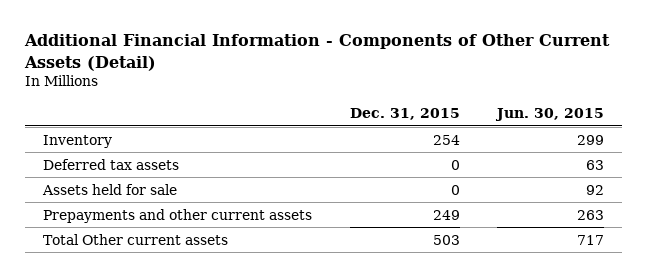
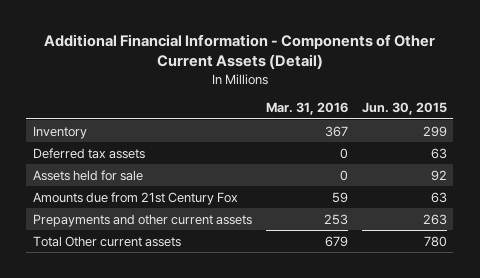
- | Dec. 31, 2015 | Jun. 30, 2015
+ | Mar. 31, 2016 | Jun. 30, 2015
+ Amounts due from 21st Century Fox | 59 | 63
- Total Other current assets | 503 | 717
+ Total Other current assets | 679 | 780

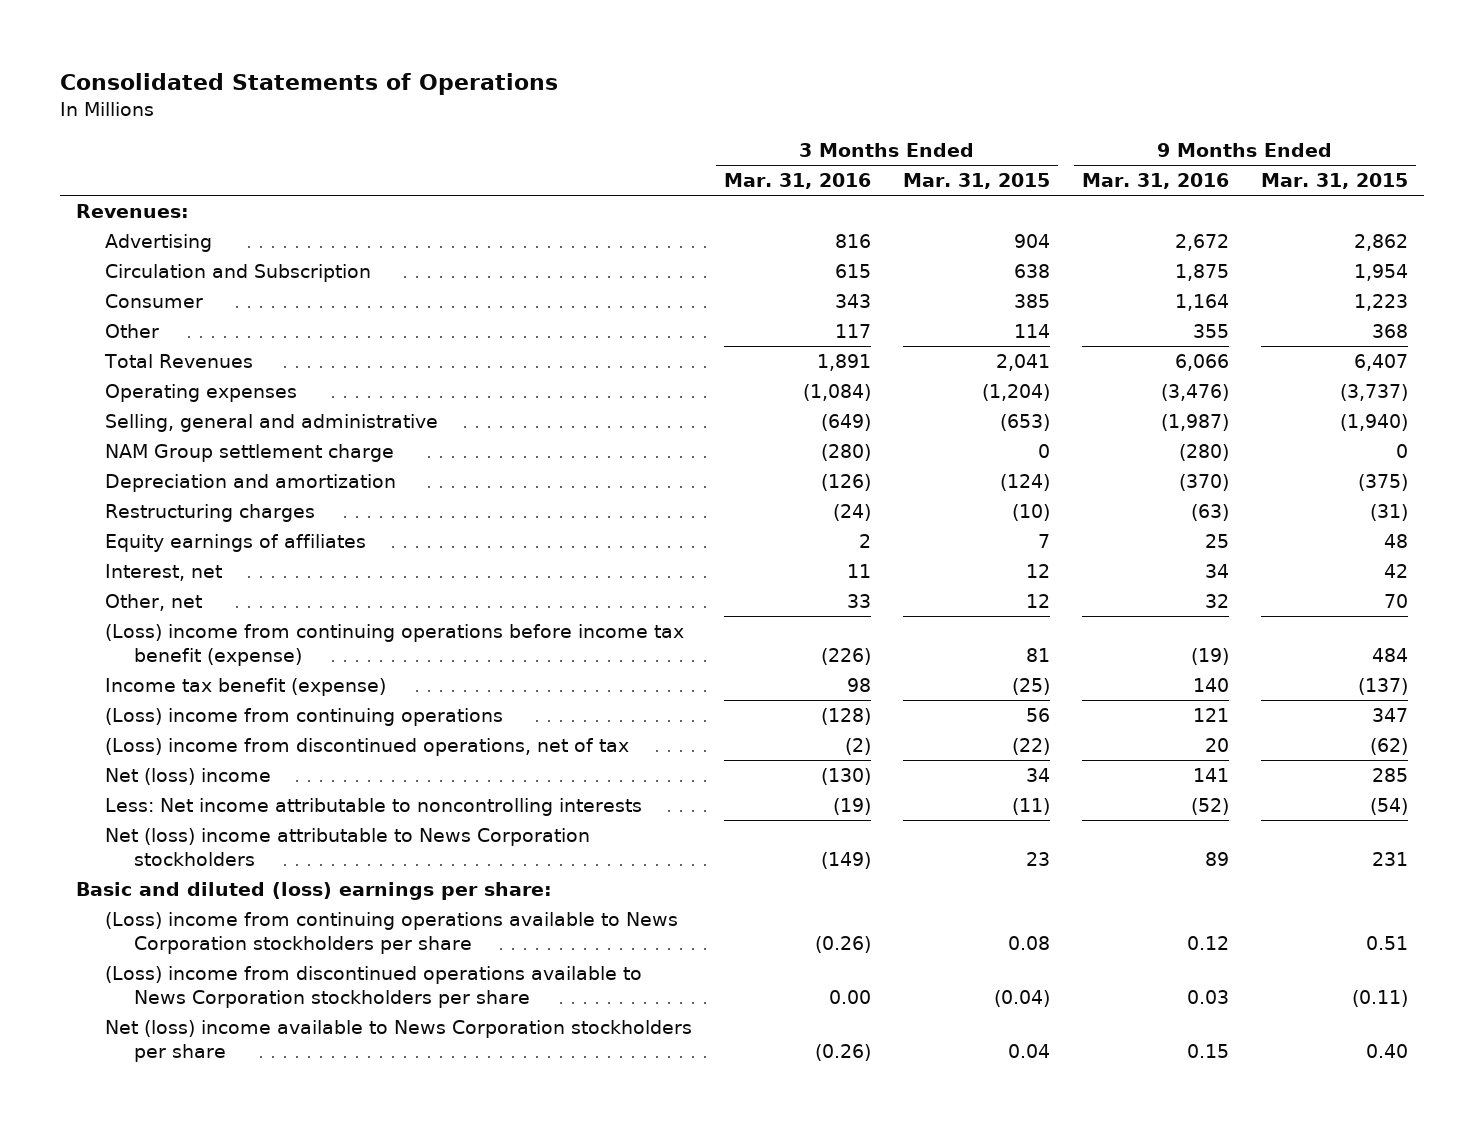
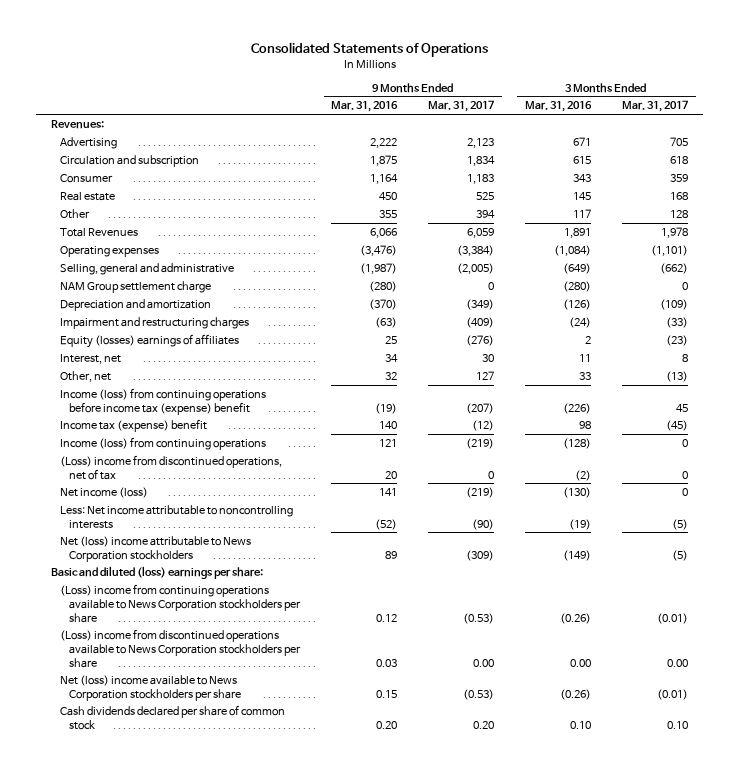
- | 3 Months Ended Mar. 31, 2016 | 3 Months Ended Mar. 31, 2015 | 9 Months Ended Mar. 31, 2016 | 9 Months Ended Mar. 31, 2015
+ | 9 Months Ended Mar. 31, 2016 | 9 Months Ended Mar. 31, 2017 | 3 Months Ended Mar. 31, 2016 | 3 Months Ended Mar. 31, 2017
- Advertising | 816 | 904 | 2,672 | 2,862
- Circulation and Subscription | 615 | 638 | 1,875 | 1,954
+ Advertising | 2,222 | 2,123 | 671 | 705
+ Circulation and subscription | 1,875 | 1,834 | 615 | 618
+ Real estate | 450 | 525 | 145 | 168
- Restructuring charges | (24) | (10) | (63) | (31)
- Equity earnings of affiliates | 2 | 7 | 25 | 48
+ Impairment and restructuring charges | (63) | (409) | (24) | (33)
+ Equity (losses) earnings of affiliates | 25 | (276) | 2 | (23)
- (Loss) income from continuing operations before income tax benefit (expense) | (226) | 81 | (19) | 484
- Income tax benefit (expense) | 98 | (25) | 140 | (137)
- (Loss) income from continuing operations | (128) | 56 | 121 | 347
+ Income (loss) from continuing operations before income tax (expense) benefit | (19) | (207) | (226) | 45
+ Income tax (expense) benefit | 140 | (12) | 98 | (45)
+ Income (loss) from continuing operations | 121 | (219) | (128) | 0
- Net (loss) income | (130) | 34 | 141 | 285
+ Net income (loss) | 141 | (219) | (130) | 0
+ Cash dividends declared per share of common stock | 0.20 | 0.20 | 0.10 | 0.10

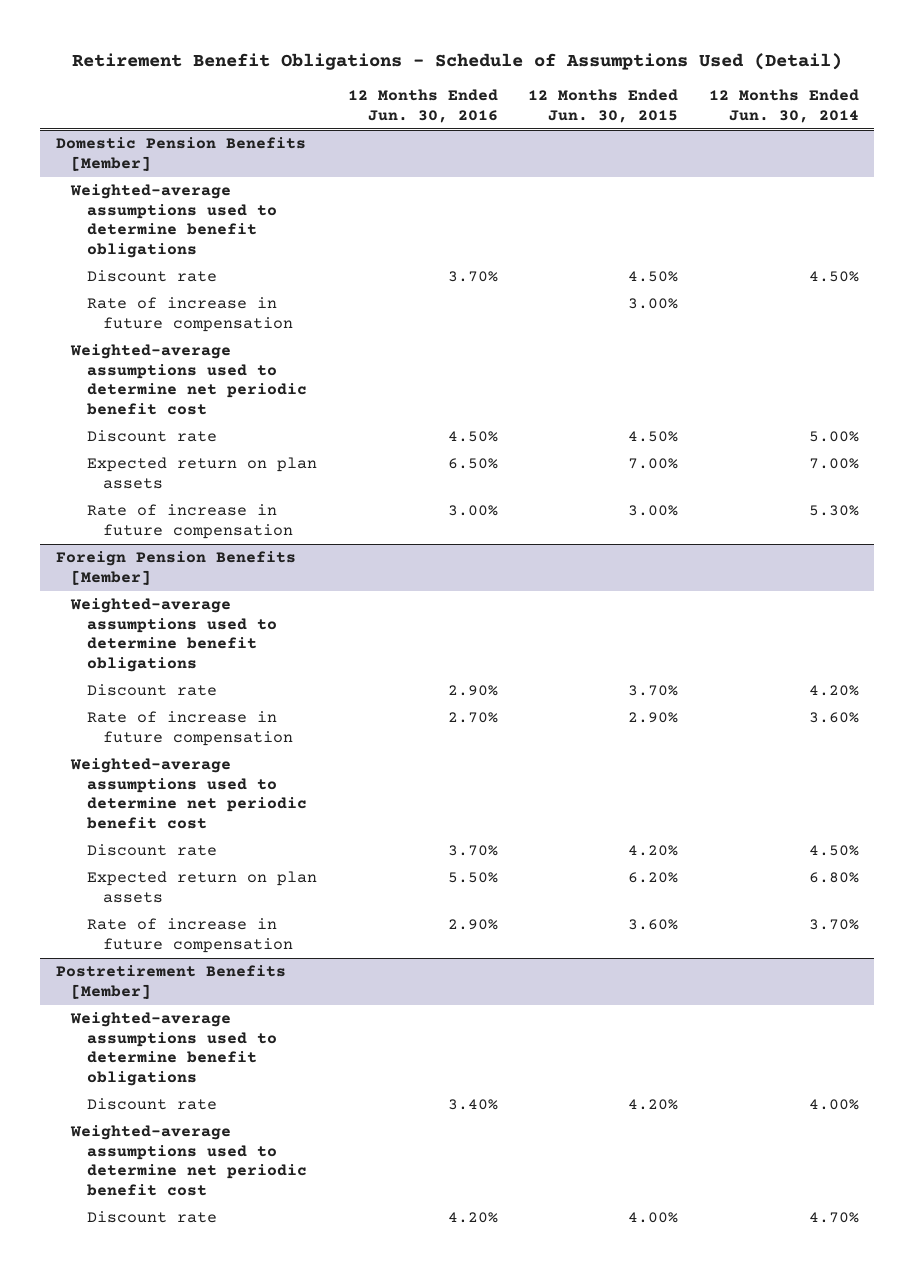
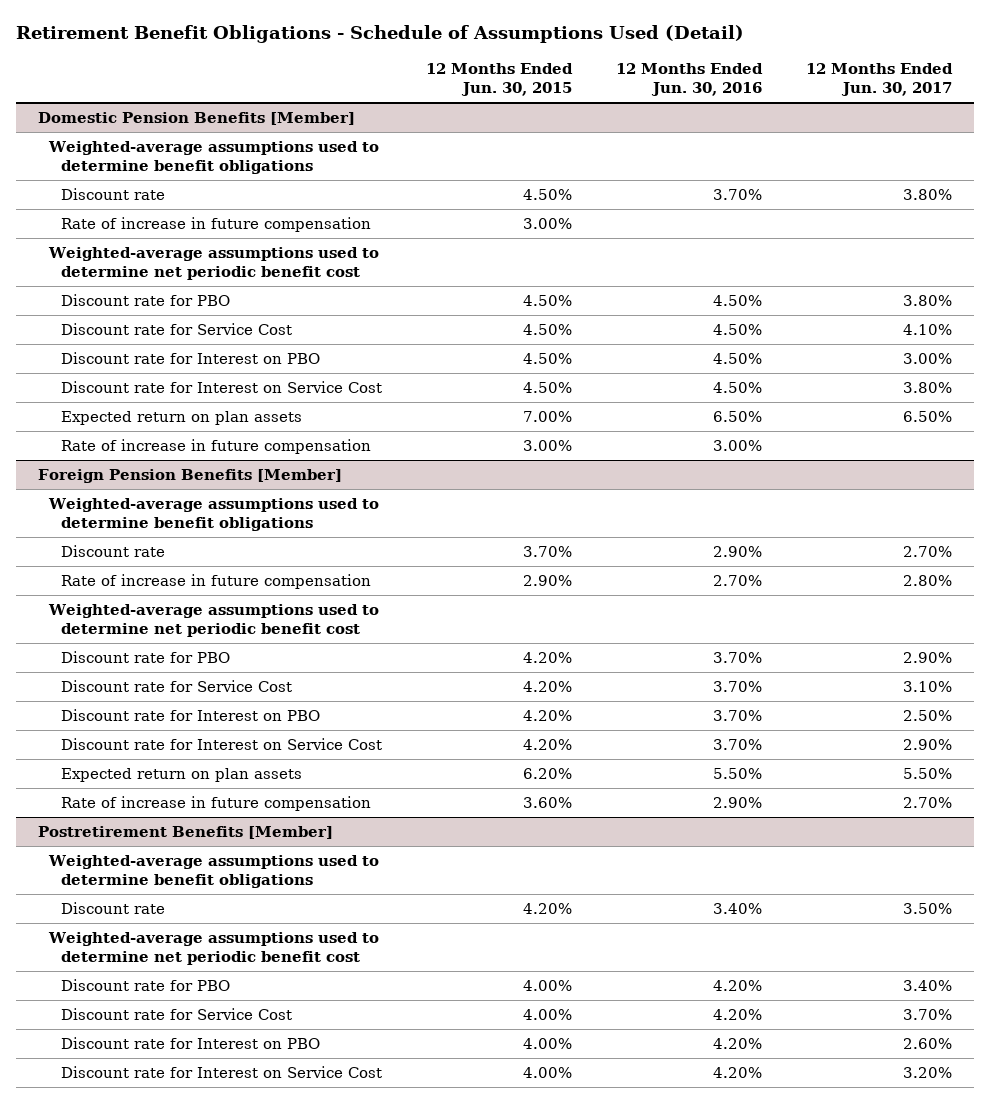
- | 12 Months Ended Jun. 30, 2016 | 12 Months Ended Jun. 30, 2015 | 12 Months Ended Jun. 30, 2014
+ | 12 Months Ended Jun. 30, 2015 | 12 Months Ended Jun. 30, 2016 | 12 Months Ended Jun. 30, 2017
@ Domestic Pension Benefits [Member]
- Discount rate | 4.50% | 4.50% | 5.00%
+ Discount rate for PBO | 4.50% | 4.50% | 3.80%
+ Discount rate for Service Cost | 4.50% | 4.50% | 4.10%
+ Discount rate for Interest on PBO | 4.50% | 4.50% | 3.00%
+ Discount rate for Interest on Service Cost | 4.50% | 4.50% | 3.80%
@ Foreign Pension Benefits [Member]
- Discount rate | 3.70% | 4.20% | 4.50%
+ Discount rate for PBO | 4.20% | 3.70% | 2.90%
+ Discount rate for Service Cost | 4.20% | 3.70% | 3.10%
+ Discount rate for Interest on PBO | 4.20% | 3.70% | 2.50%
+ Discount rate for Interest on Service Cost | 4.20% | 3.70% | 2.90%
@ Postretirement Benefits [Member]
- Discount rate | 4.20% | 4.00% | 4.70%
+ Discount rate for PBO | 4.00% | 4.20% | 3.40%
+ Discount rate for Service Cost | 4.00% | 4.20% | 3.70%
+ Discount rate for Interest on PBO | 4.00% | 4.20% | 2.60%
+ Discount rate for Interest on Service Cost | 4.00% | 4.20% | 3.20%

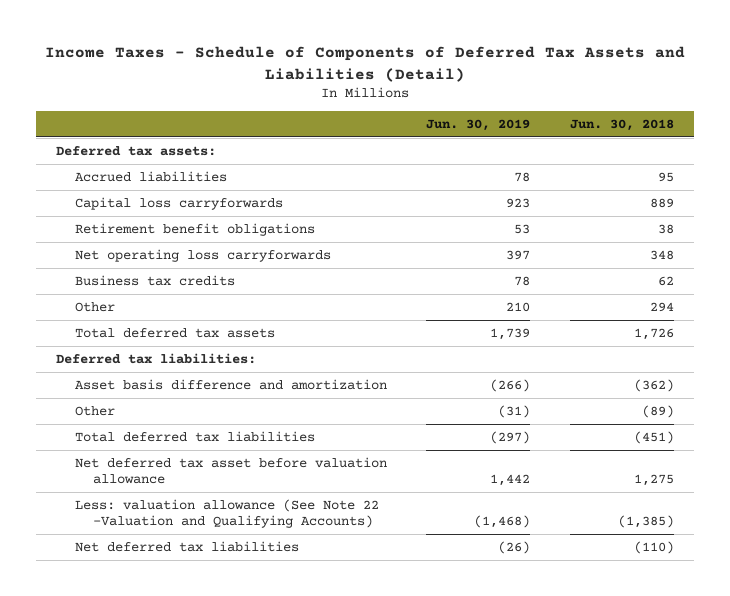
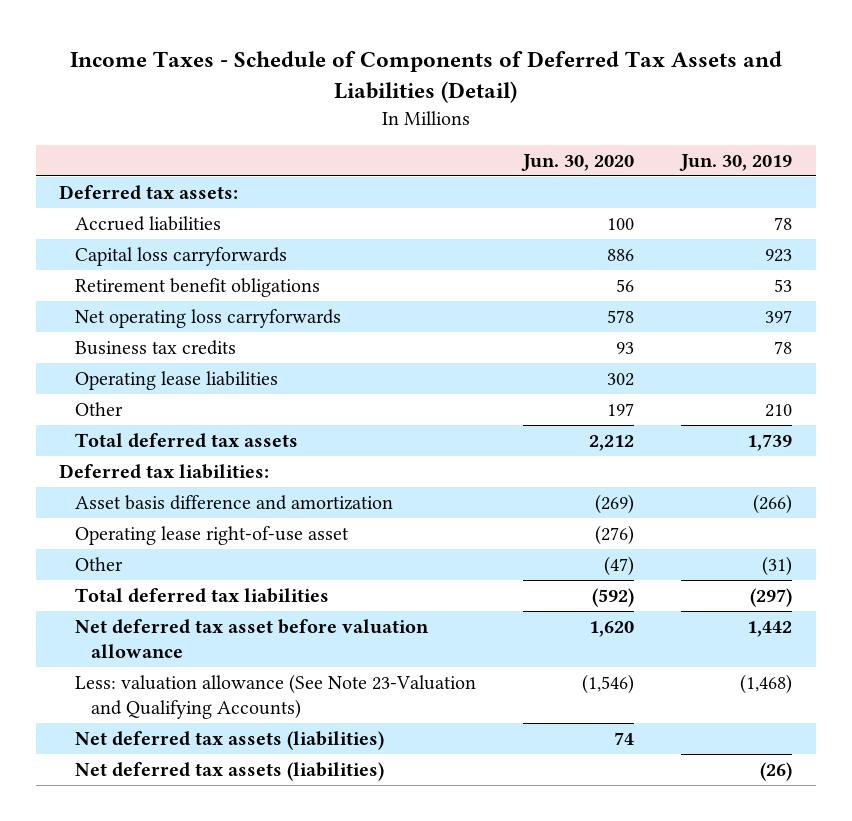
- | Jun. 30, 2019 | Jun. 30, 2018
+ | Jun. 30, 2020 | Jun. 30, 2019
+ Operating lease liabilities | 302 |
+ Operating lease right-of-use asset | (276) |
- Less: valuation allowance (See Note 22 -Valuation and Qualifying Accounts) | (1,468) | (1,385)
- Net deferred tax liabilities | (26) | (110)
+ Less: valuation allowance (See Note 23-Valuation and Qualifying Accounts) | (1,546) | (1,468)
+ Net deferred tax assets (liabilities) | 74 |
+ Net deferred tax assets (liabilities) | | (26)

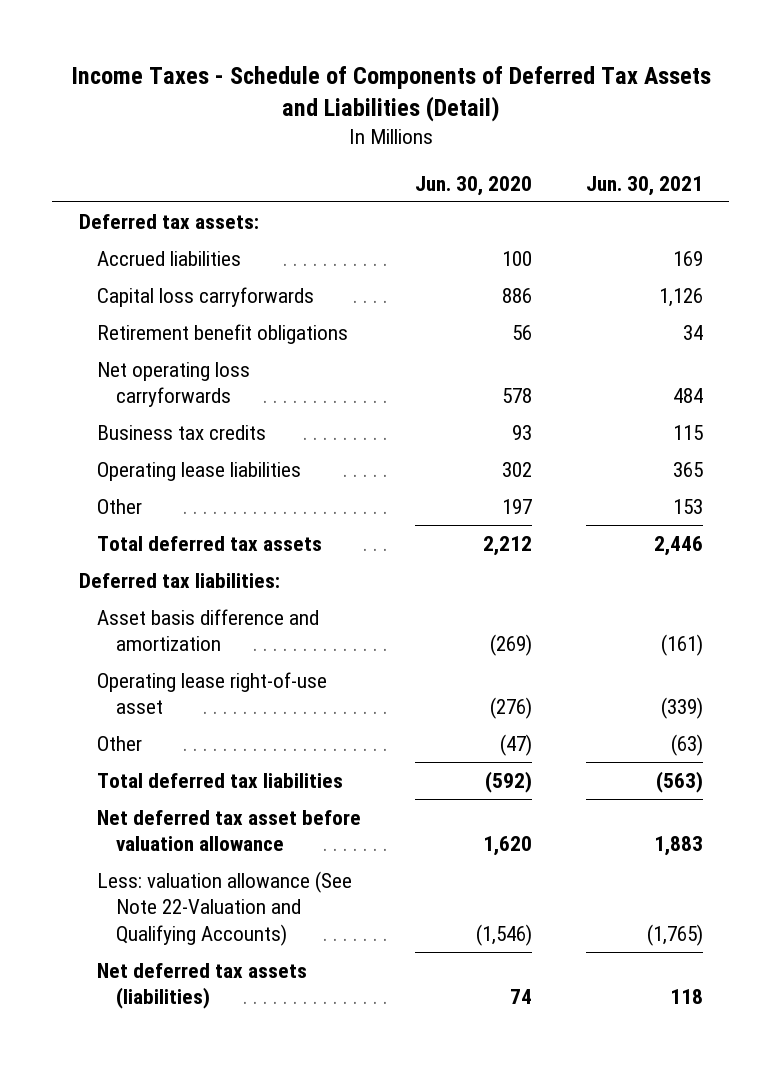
- | Jun. 30, 2020 | Jun. 30, 2019
+ | Jun. 30, 2020 | Jun. 30, 2021
- Less: valuation allowance (See Note 23-Valuation and Qualifying Accounts) | (1,546) | (1,468)
+ Less: valuation allowance (See Note 22-Valuation and Qualifying Accounts) | (1,546) | (1,765)
- Net deferred tax assets (liabilities) | | (26)

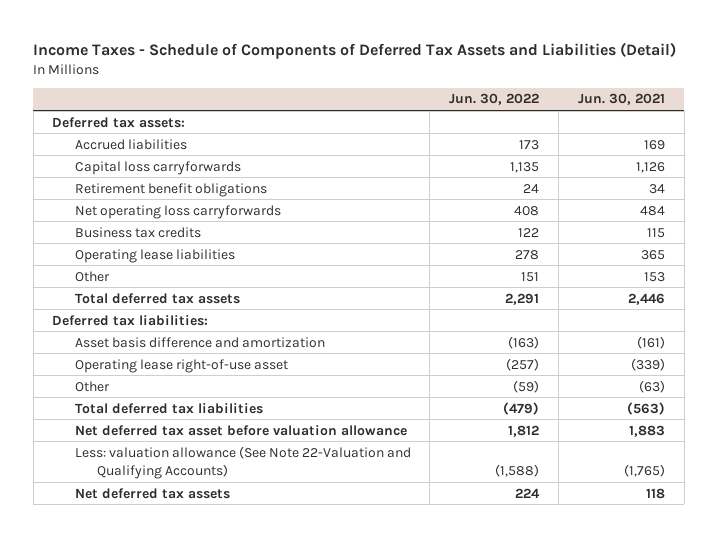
- | Jun. 30, 2020 | Jun. 30, 2021
+ | Jun. 30, 2022 | Jun. 30, 2021
- Net deferred tax assets (liabilities) | 74 | 118
+ Net deferred tax assets | 224 | 118

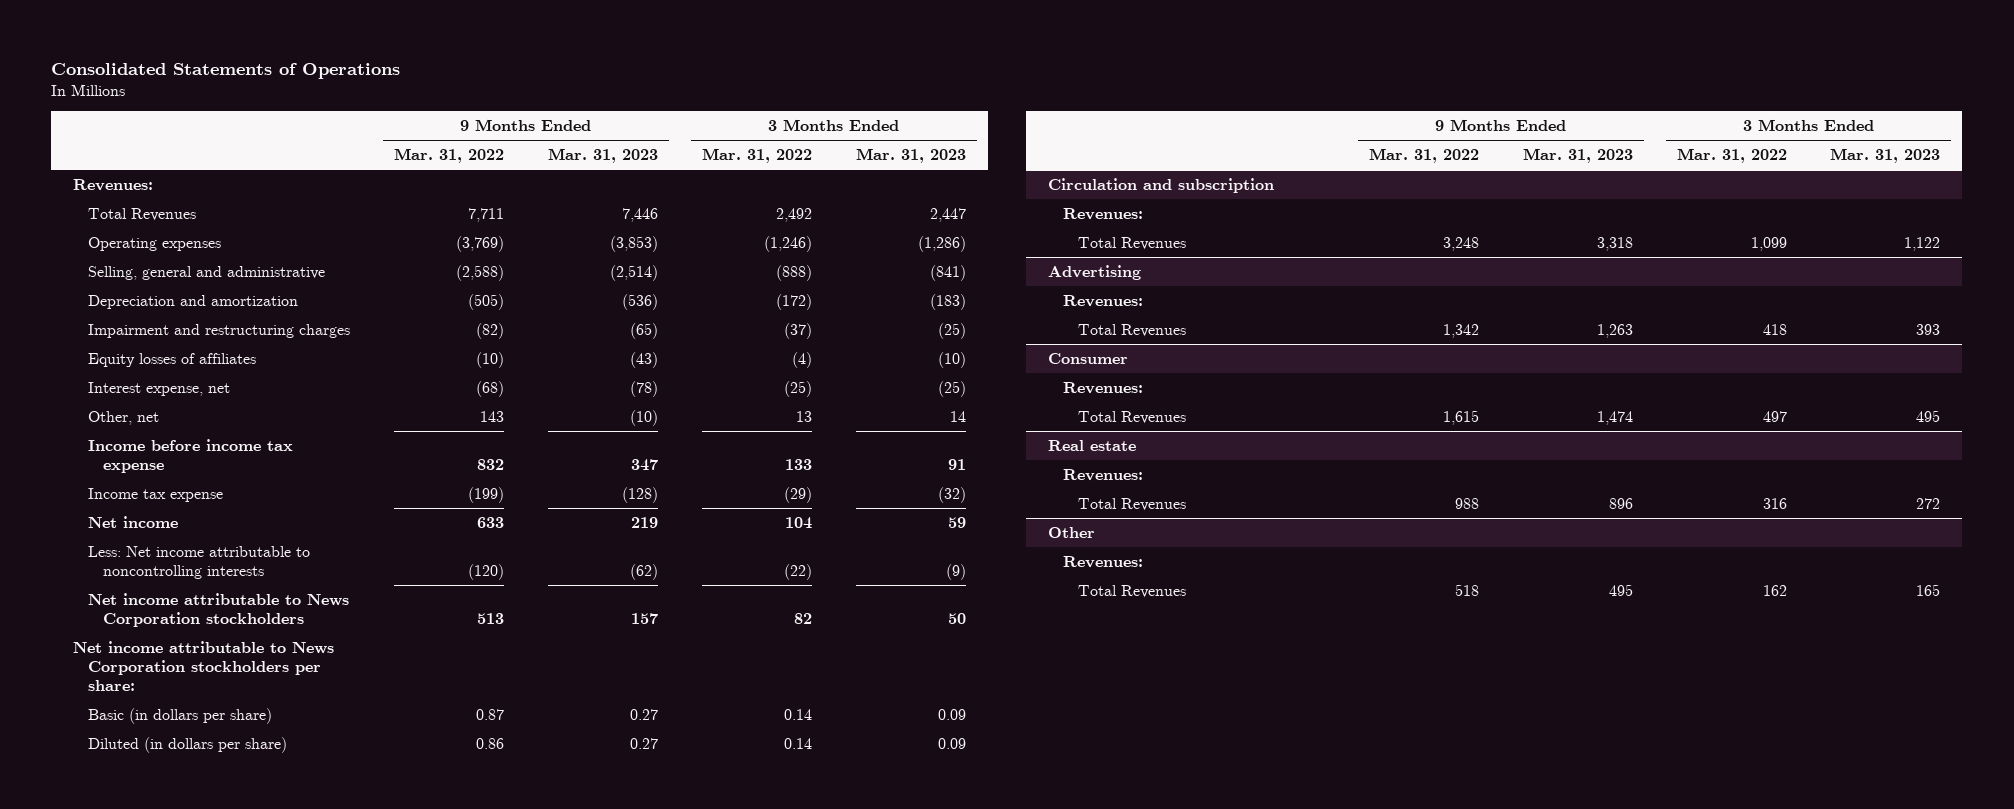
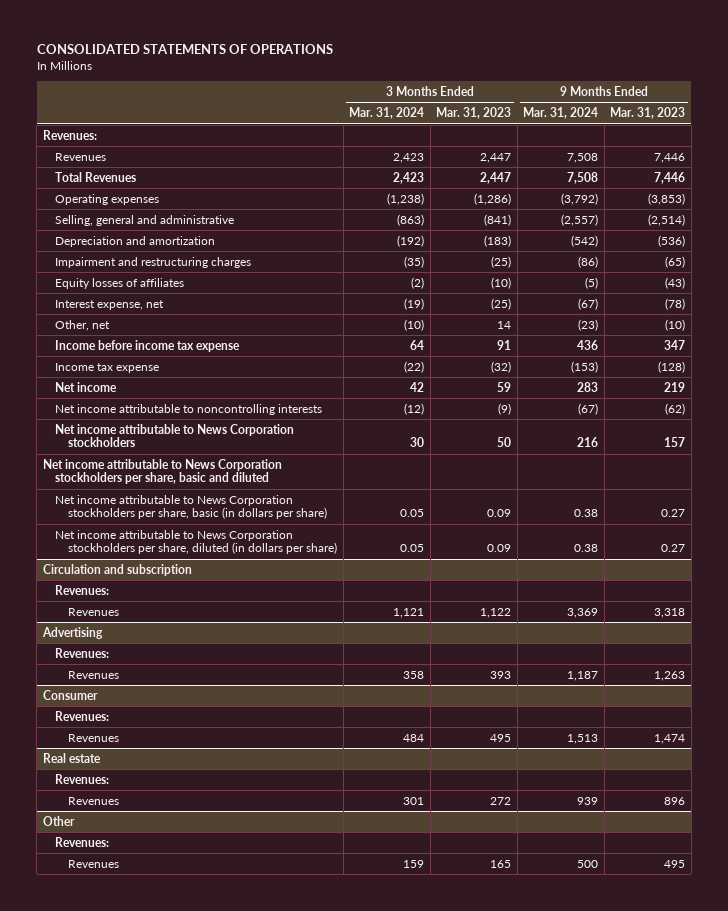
- Consolidated Statements of Operations
+ CONSOLIDATED STATEMENTS OF OPERATIONS
- | 9 Months Ended Mar. 31, 2022 | 9 Months Ended Mar. 31, 2023 | 3 Months Ended Mar. 31, 2022 | 3 Months Ended Mar. 31, 2023
+ | 3 Months Ended Mar. 31, 2024 | 3 Months Ended Mar. 31, 2023 | 9 Months Ended Mar. 31, 2024 | 9 Months Ended Mar. 31, 2023
+ Revenues | 2,423 | 2,447 | 7,508 | 7,446
- Less: Net income attributable to noncontrolling interests | (120) | (62) | (22) | (9)
+ Net income attributable to noncontrolling interests | (12) | (9) | (67) | (62)
- Net income attributable to News Corporation stockholders per share:
- Basic (in dollars per share) | 0.87 | 0.27 | 0.14 | 0.09
- Diluted (in dollars per share) | 0.86 | 0.27 | 0.14 | 0.09
+ Net income attributable to News Corporation stockholders per share, basic and diluted
+ Net income attributable to News Corporation stockholders per share, basic (in dollars per share) | 0.05 | 0.09 | 0.38 | 0.27
+ Net income attributable to News Corporation stockholders per share, diluted (in dollars per share) | 0.05 | 0.09 | 0.38 | 0.27
@ Circulation and subscription
- Total Revenues | 3,248 | 3,318 | 1,099 | 1,122
+ Revenues | 1,121 | 1,122 | 3,369 | 3,318
@ Advertising
- Total Revenues | 1,342 | 1,263 | 418 | 393
+ Revenues | 358 | 393 | 1,187 | 1,263
@ Consumer
- Total Revenues | 1,615 | 1,474 | 497 | 495
+ Revenues | 484 | 495 | 1,513 | 1,474
@ Real estate
- Total Revenues | 988 | 896 | 316 | 272
+ Revenues | 301 | 272 | 939 | 896
@ Other
- Total Revenues | 518 | 495 | 162 | 165
+ Revenues | 159 | 165 | 500 | 495

